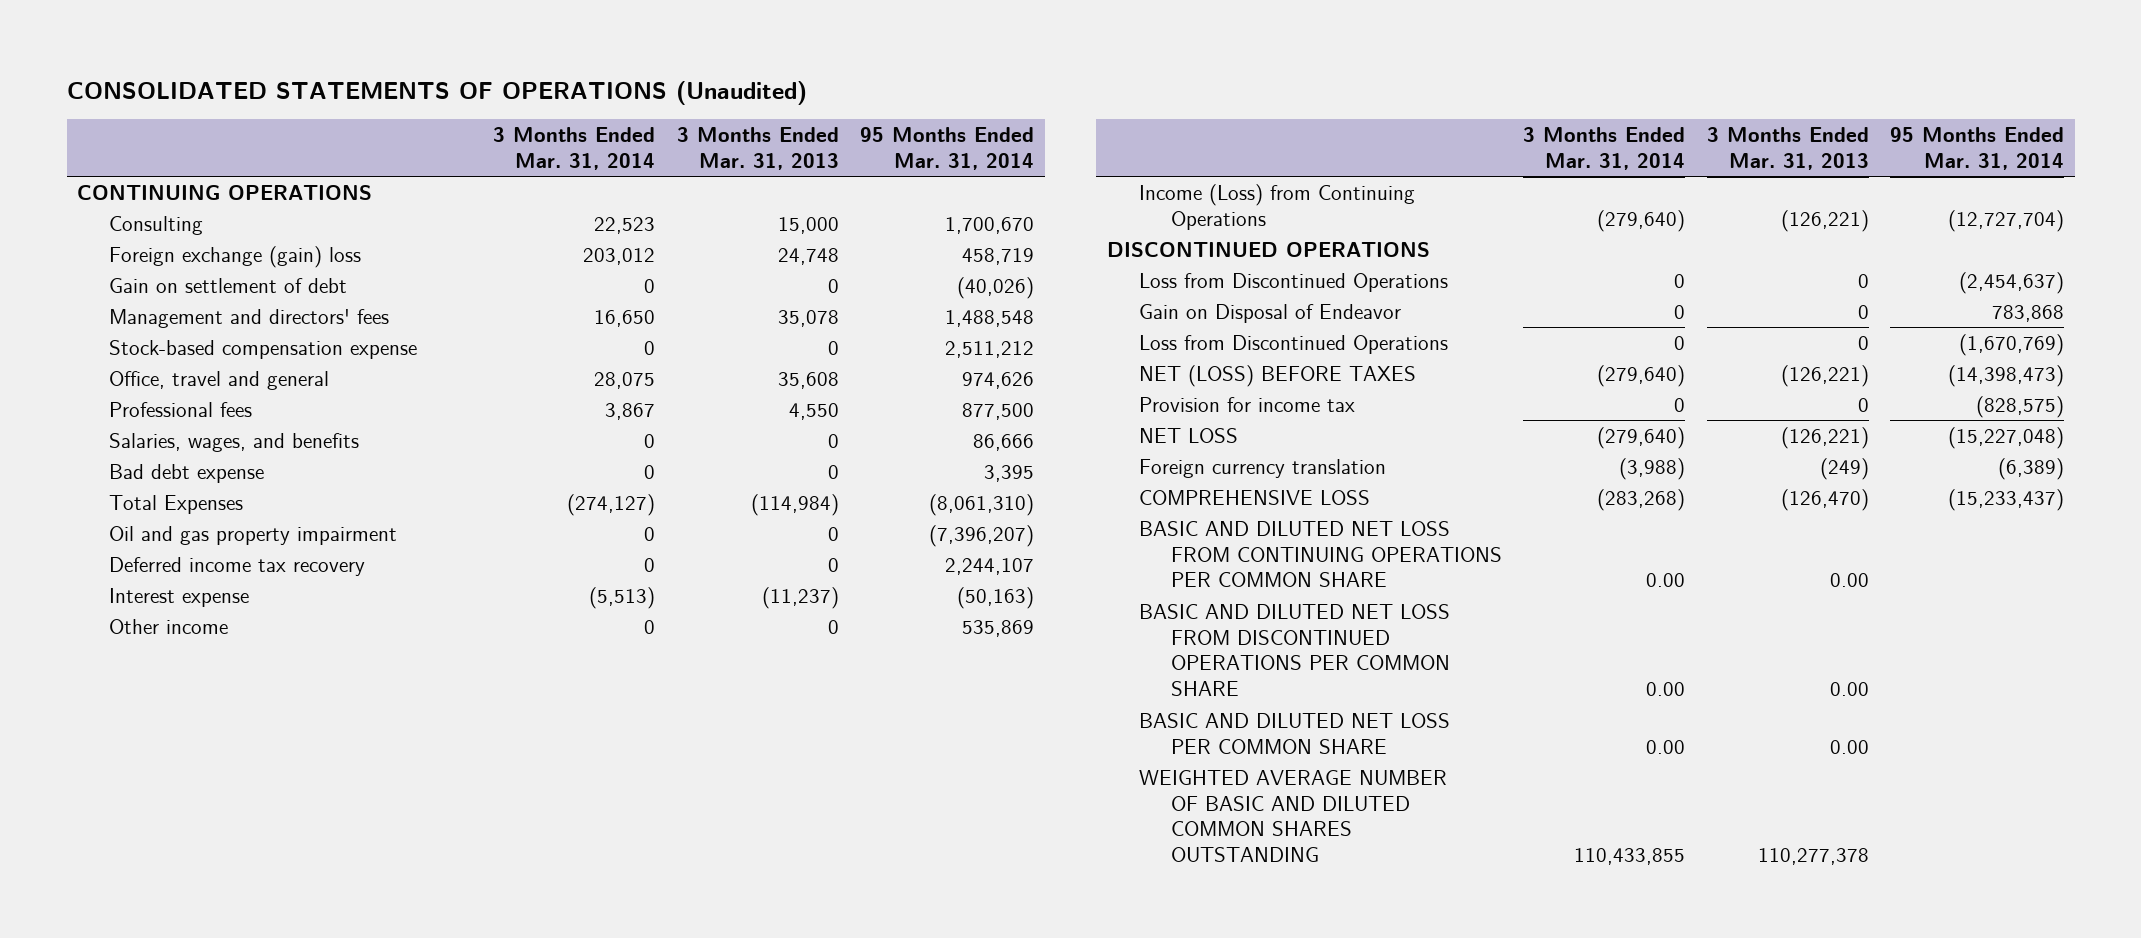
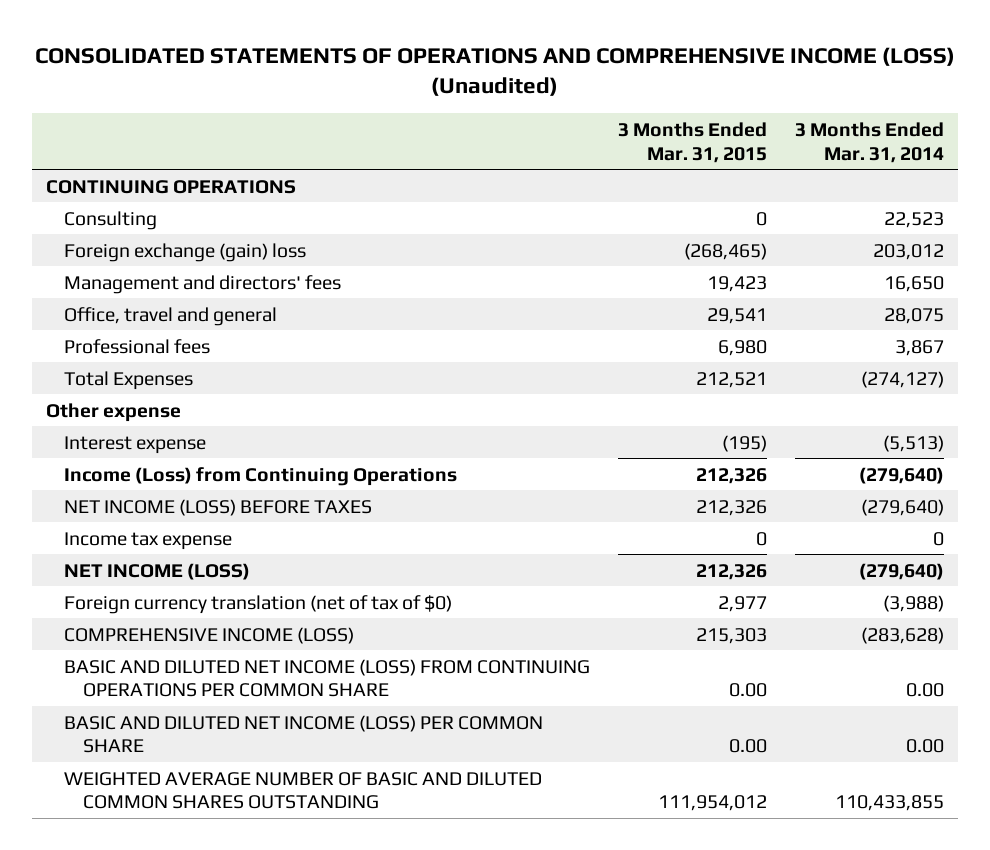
- CONSOLIDATED STATEMENTS OF OPERATIONS (Unaudited)
+ CONSOLIDATED STATEMENTS OF OPERATIONS AND COMPREHENSIVE INCOME (LOSS) (Unaudited)
- | 3 Months Ended Mar. 31, 2014 | 3 Months Ended Mar. 31, 2013 | 95 Months Ended Mar. 31, 2014
+ | 3 Months Ended Mar. 31, 2015 | 3 Months Ended Mar. 31, 2014
- Gain on settlement of debt | 0 | 0 | (40,026)
- Stock-based compensation expense | 0 | 0 | 2,511,212
- Salaries, wages, and benefits | 0 | 0 | 86,666
- Bad debt expense | 0 | 0 | 3,395
- Oil and gas property impairment | 0 | 0 | (7,396,207)
- Deferred income tax recovery | 0 | 0 | 2,244,107
+ Other expense
- Other income | 0 | 0 | 535,869
- DISCONTINUED OPERATIONS
- Loss from Discontinued Operations | 0 | 0 | (2,454,637)
- Gain on Disposal of Endeavor | 0 | 0 | 783,868
- Loss from Discontinued Operations | 0 | 0 | (1,670,769)
- NET (LOSS) BEFORE TAXES | (279,640) | (126,221) | (14,398,473)
- Provision for income tax | 0 | 0 | (828,575)
- NET LOSS | (279,640) | (126,221) | (15,227,048)
- Foreign currency translation | (3,988) | (249) | (6,389)
- COMPREHENSIVE LOSS | (283,268) | (126,470) | (15,233,437)
- BASIC AND DILUTED NET LOSS FROM CONTINUING OPERATIONS PER COMMON SHARE | 0.00 | 0.00 |
- BASIC AND DILUTED NET LOSS FROM DISCONTINUED OPERATIONS PER COMMON SHARE | 0.00 | 0.00 |
- BASIC AND DILUTED NET LOSS PER COMMON SHARE | 0.00 | 0.00 |
+ NET INCOME (LOSS) BEFORE TAXES | 212,326 | (279,640)
+ Income tax expense | 0 | 0
+ NET INCOME (LOSS) | 212,326 | (279,640)
+ Foreign currency translation (net of tax of $0) | 2,977 | (3,988)
+ COMPREHENSIVE INCOME (LOSS) | 215,303 | (283,628)
+ BASIC AND DILUTED NET INCOME (LOSS) FROM CONTINUING OPERATIONS PER COMMON SHARE | 0.00 | 0.00
+ BASIC AND DILUTED NET INCOME (LOSS) PER COMMON SHARE | 0.00 | 0.00

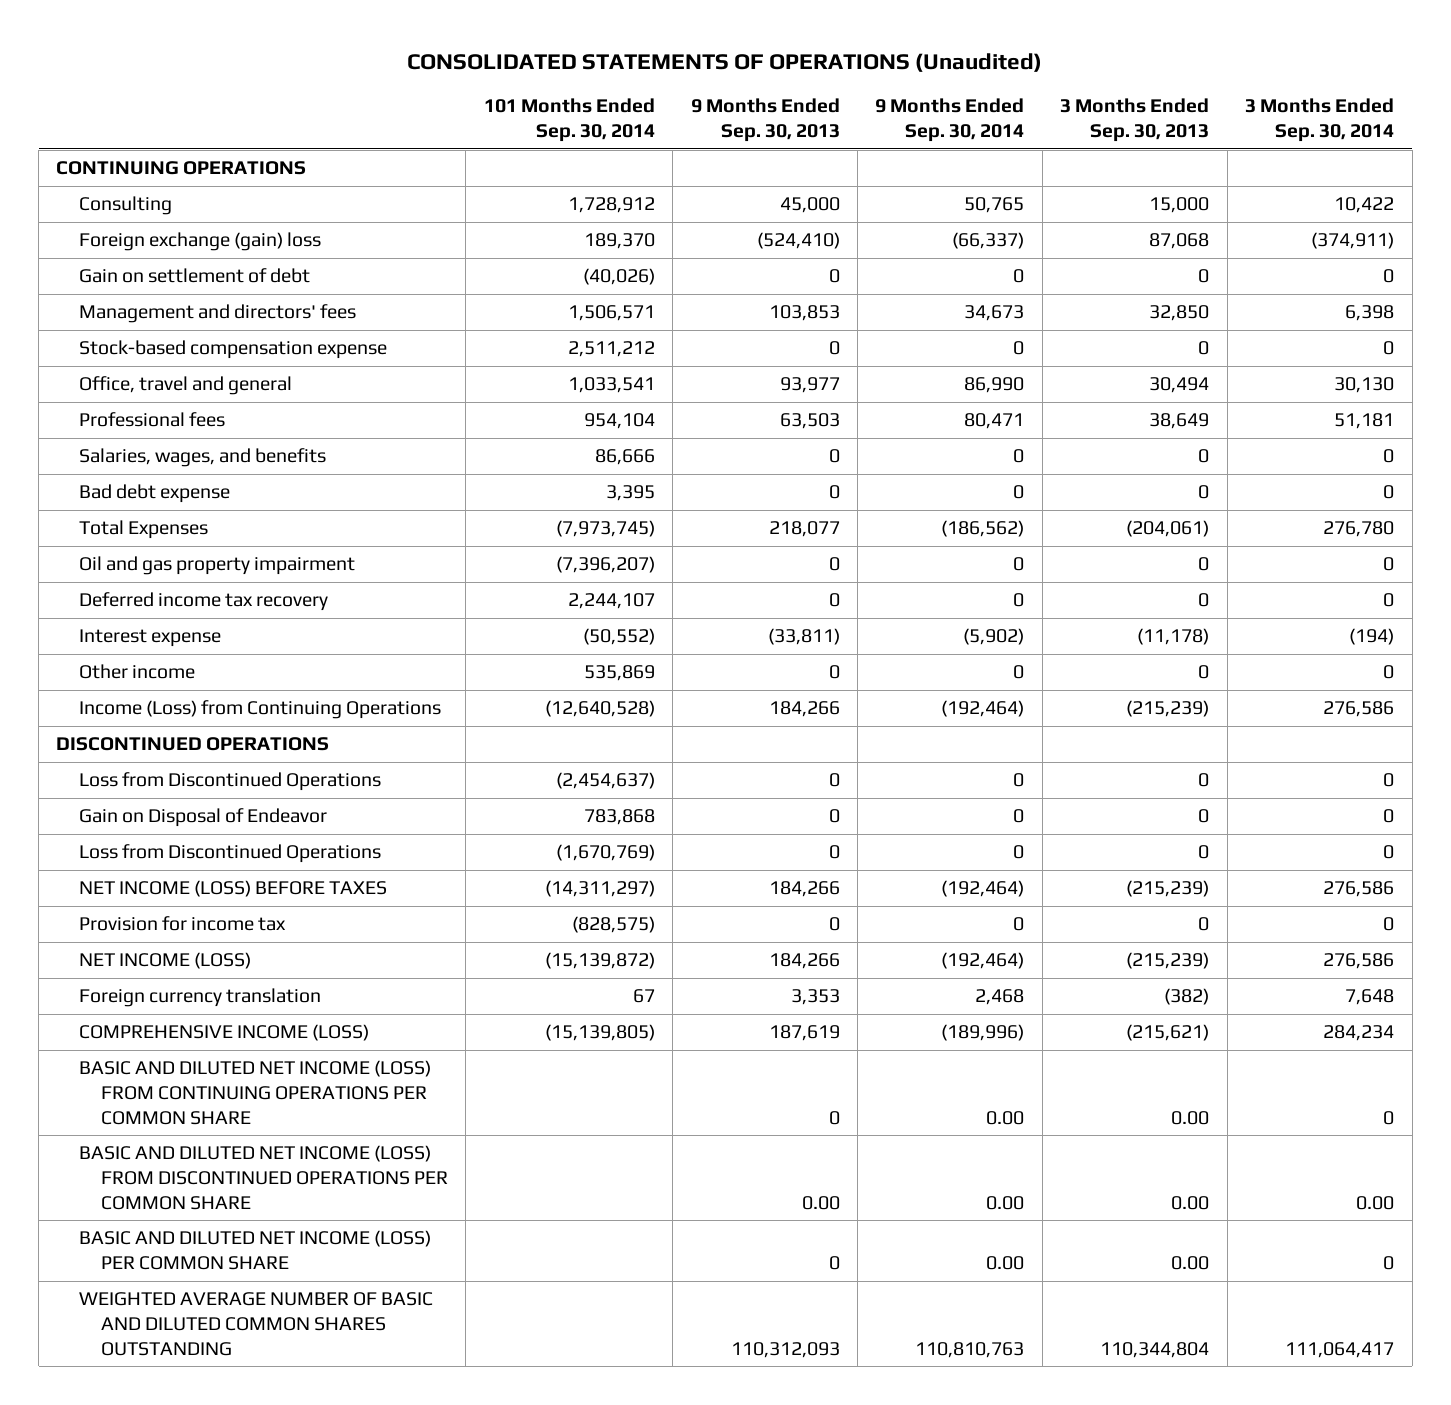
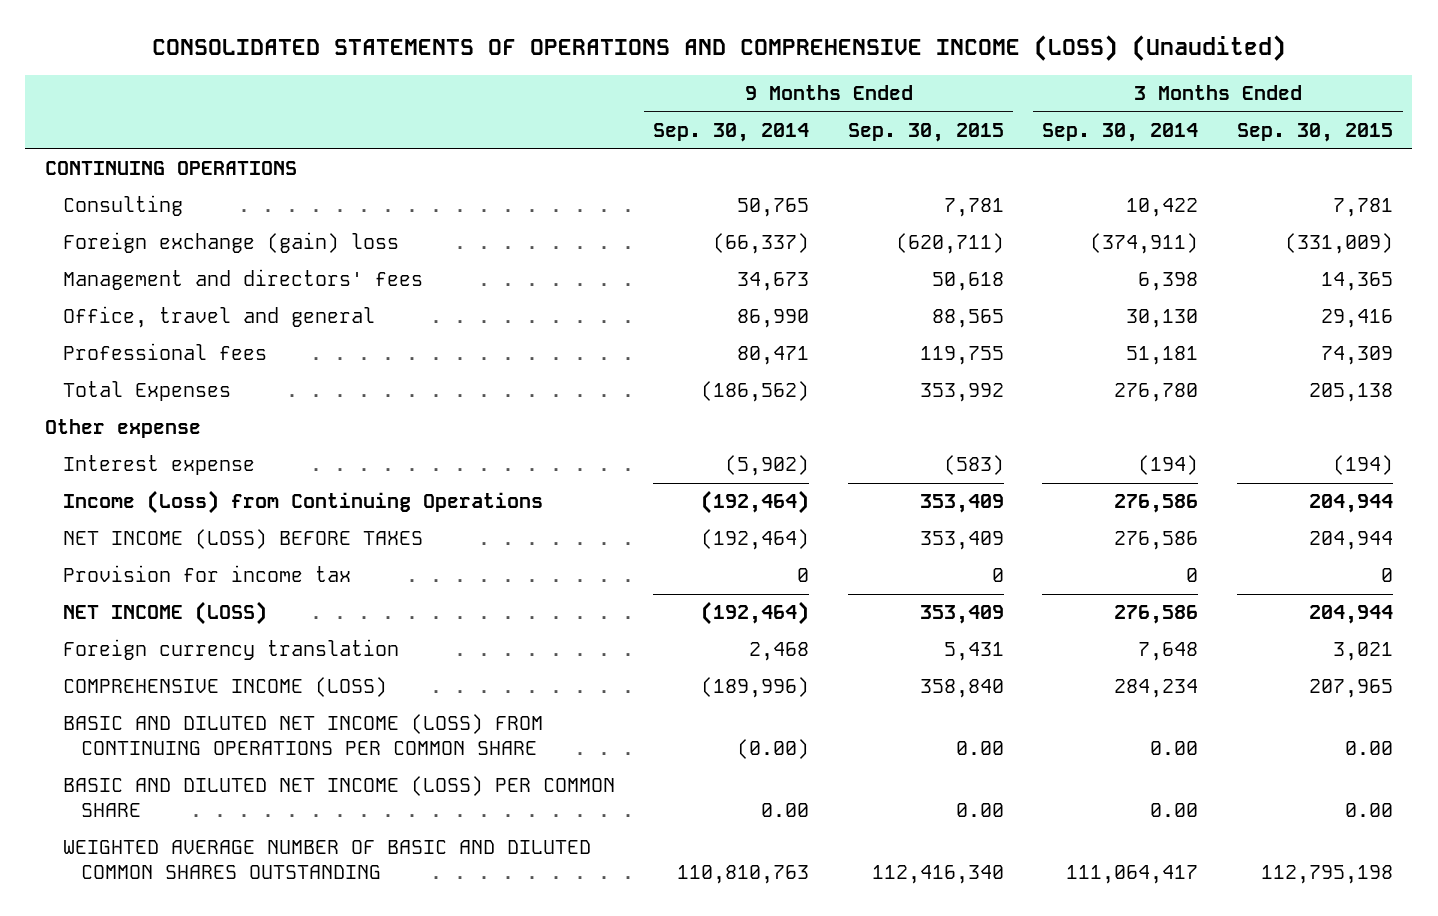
- CONSOLIDATED STATEMENTS OF OPERATIONS (Unaudited)
+ CONSOLIDATED STATEMENTS OF OPERATIONS AND COMPREHENSIVE INCOME (LOSS) (Unaudited)
- | 101 Months Ended Sep. 30, 2014 | 9 Months Ended Sep. 30, 2013 | 9 Months Ended Sep. 30, 2014 | 3 Months Ended Sep. 30, 2013 | 3 Months Ended Sep. 30, 2014
+ | 9 Months Ended Sep. 30, 2014 | 9 Months Ended Sep. 30, 2015 | 3 Months Ended Sep. 30, 2014 | 3 Months Ended Sep. 30, 2015
- Gain on settlement of debt | (40,026) | 0 | 0 | 0 | 0
- Stock-based compensation expense | 2,511,212 | 0 | 0 | 0 | 0
- Salaries, wages, and benefits | 86,666 | 0 | 0 | 0 | 0
- Bad debt expense | 3,395 | 0 | 0 | 0 | 0
- Oil and gas property impairment | (7,396,207) | 0 | 0 | 0 | 0
- Deferred income tax recovery | 2,244,107 | 0 | 0 | 0 | 0
+ Other expense
- Other income | 535,869 | 0 | 0 | 0 | 0
- DISCONTINUED OPERATIONS
- Loss from Discontinued Operations | (2,454,637) | 0 | 0 | 0 | 0
- Gain on Disposal of Endeavor | 783,868 | 0 | 0 | 0 | 0
- Loss from Discontinued Operations | (1,670,769) | 0 | 0 | 0 | 0
- BASIC AND DILUTED NET INCOME (LOSS) FROM CONTINUING OPERATIONS PER COMMON SHARE | | 0 | 0.00 | 0.00 | 0
- BASIC AND DILUTED NET INCOME (LOSS) FROM DISCONTINUED OPERATIONS PER COMMON SHARE | | 0.00 | 0.00 | 0.00 | 0.00
- BASIC AND DILUTED NET INCOME (LOSS) PER COMMON SHARE | | 0 | 0.00 | 0.00 | 0
+ BASIC AND DILUTED NET INCOME (LOSS) FROM CONTINUING OPERATIONS PER COMMON SHARE | (0.00) | 0.00 | 0.00 | 0.00
+ BASIC AND DILUTED NET INCOME (LOSS) PER COMMON SHARE | 0.00 | 0.00 | 0.00 | 0.00

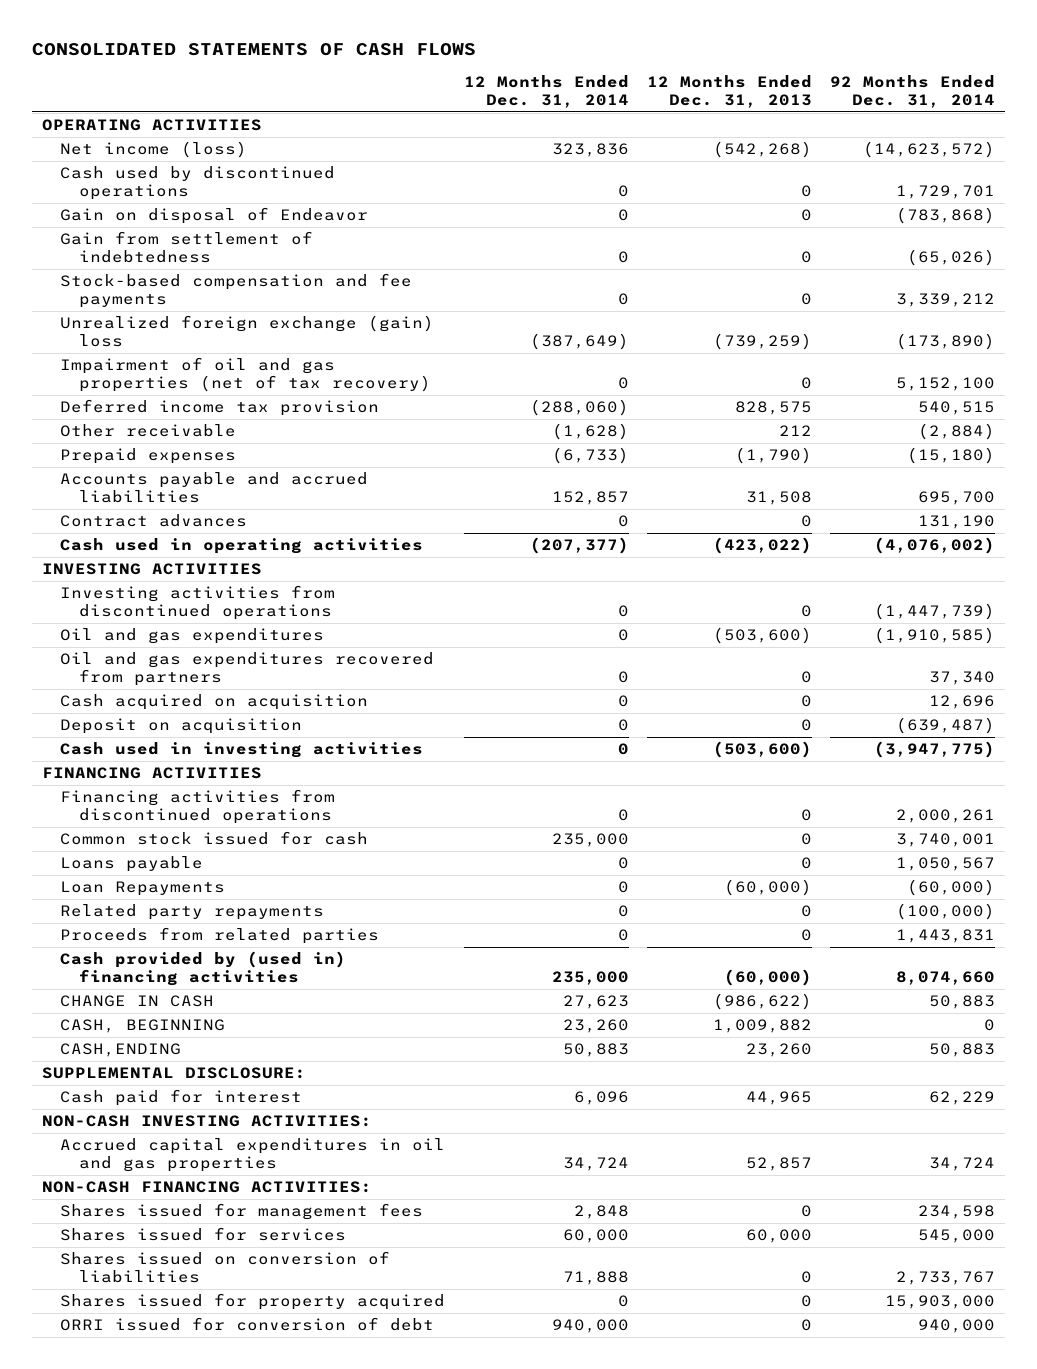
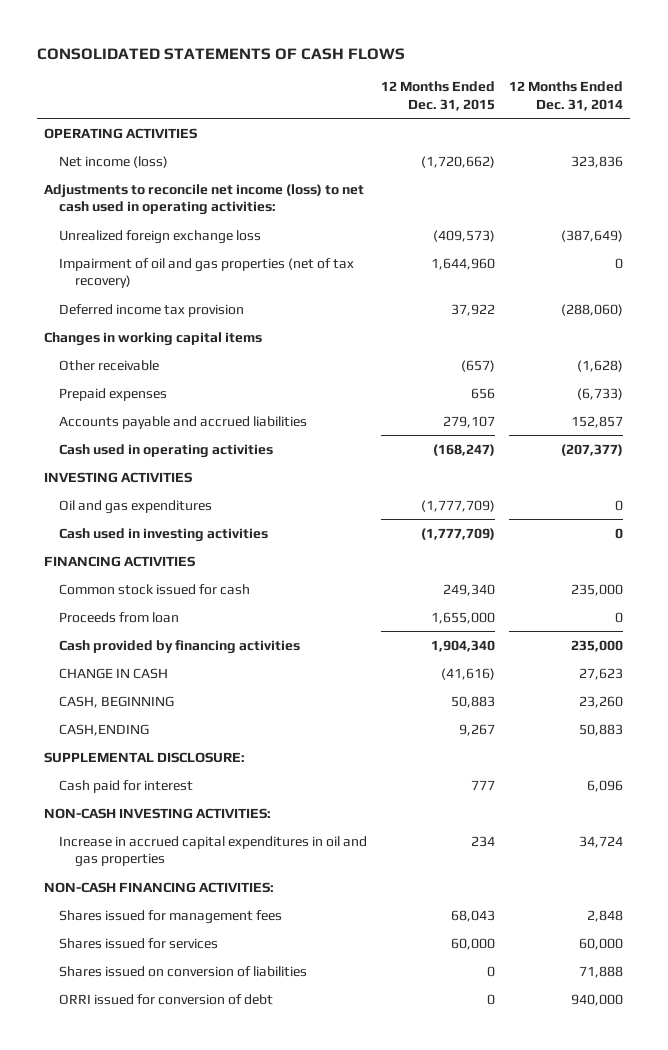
- | 12 Months Ended Dec. 31, 2014 | 12 Months Ended Dec. 31, 2013 | 92 Months Ended Dec. 31, 2014
+ | 12 Months Ended Dec. 31, 2015 | 12 Months Ended Dec. 31, 2014
- Cash used by discontinued operations | 0 | 0 | 1,729,701
- Gain on disposal of Endeavor | 0 | 0 | (783,868)
- Gain from settlement of indebtedness | 0 | 0 | (65,026)
- Stock-based compensation and fee payments | 0 | 0 | 3,339,212
- Unrealized foreign exchange (gain) loss | (387,649) | (739,259) | (173,890)
+ Adjustments to reconcile net income (loss) to net cash used in operating activities:
+ Unrealized foreign exchange loss | (409,573) | (387,649)
+ Changes in working capital items
- Contract advances | 0 | 0 | 131,190
- Investing activities from discontinued operations | 0 | 0 | (1,447,739)
- Oil and gas expenditures recovered from partners | 0 | 0 | 37,340
- Cash acquired on acquisition | 0 | 0 | 12,696
- Deposit on acquisition | 0 | 0 | (639,487)
- Financing activities from discontinued operations | 0 | 0 | 2,000,261
- Loans payable | 0 | 0 | 1,050,567
- Loan Repayments | 0 | (60,000) | (60,000)
- Related party repayments | 0 | 0 | (100,000)
- Proceeds from related parties | 0 | 0 | 1,443,831
- Cash provided by (used in) financing activities | 235,000 | (60,000) | 8,074,660
+ Proceeds from loan | 1,655,000 | 0
+ Cash provided by financing activities | 1,904,340 | 235,000
- Accrued capital expenditures in oil and gas properties | 34,724 | 52,857 | 34,724
+ Increase in accrued capital expenditures in oil and gas properties | 234 | 34,724
- Shares issued for property acquired | 0 | 0 | 15,903,000

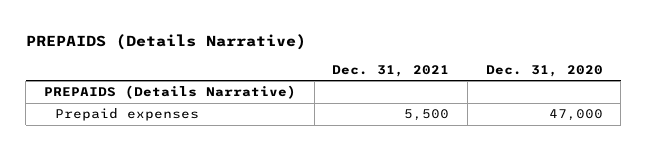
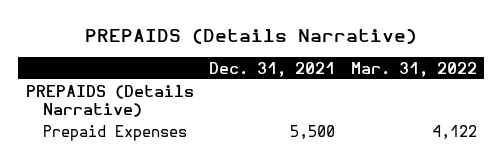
- | Dec. 31, 2021 | Dec. 31, 2020
+ | Dec. 31, 2021 | Mar. 31, 2022
- Prepaid expenses | 5,500 | 47,000
+ Prepaid Expenses | 5,500 | 4,122

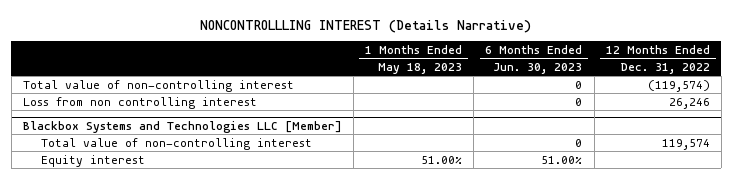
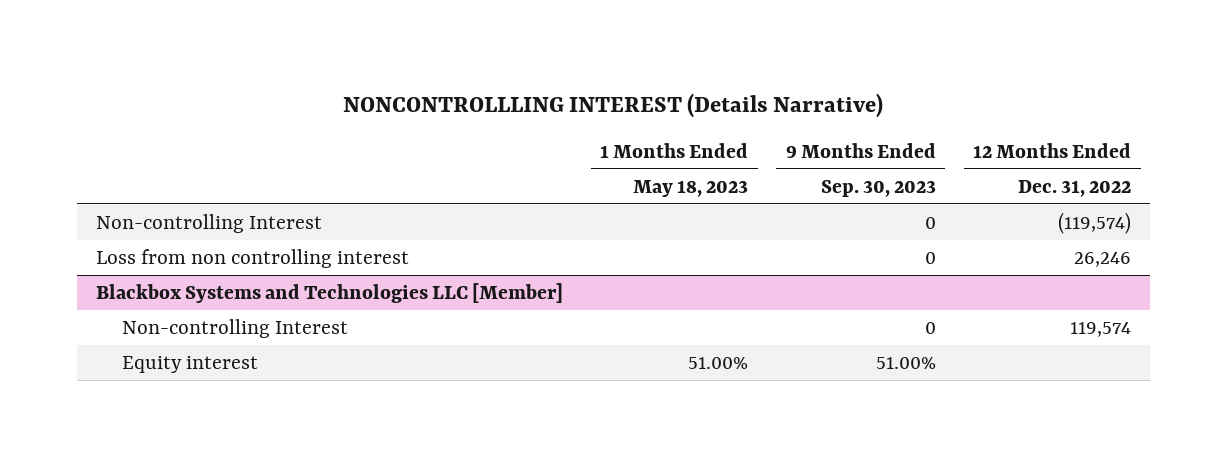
- | 1 Months Ended May 18, 2023 | 6 Months Ended Jun. 30, 2023 | 12 Months Ended Dec. 31, 2022
+ | 1 Months Ended May 18, 2023 | 9 Months Ended Sep. 30, 2023 | 12 Months Ended Dec. 31, 2022
- Total value of non-controlling interest | | 0 | (119,574)
+ Non-controlling Interest | | 0 | (119,574)
@ Blackbox Systems and Technologies LLC [Member]
- Total value of non-controlling interest | | 0 | 119,574
+ Non-controlling Interest | | 0 | 119,574

